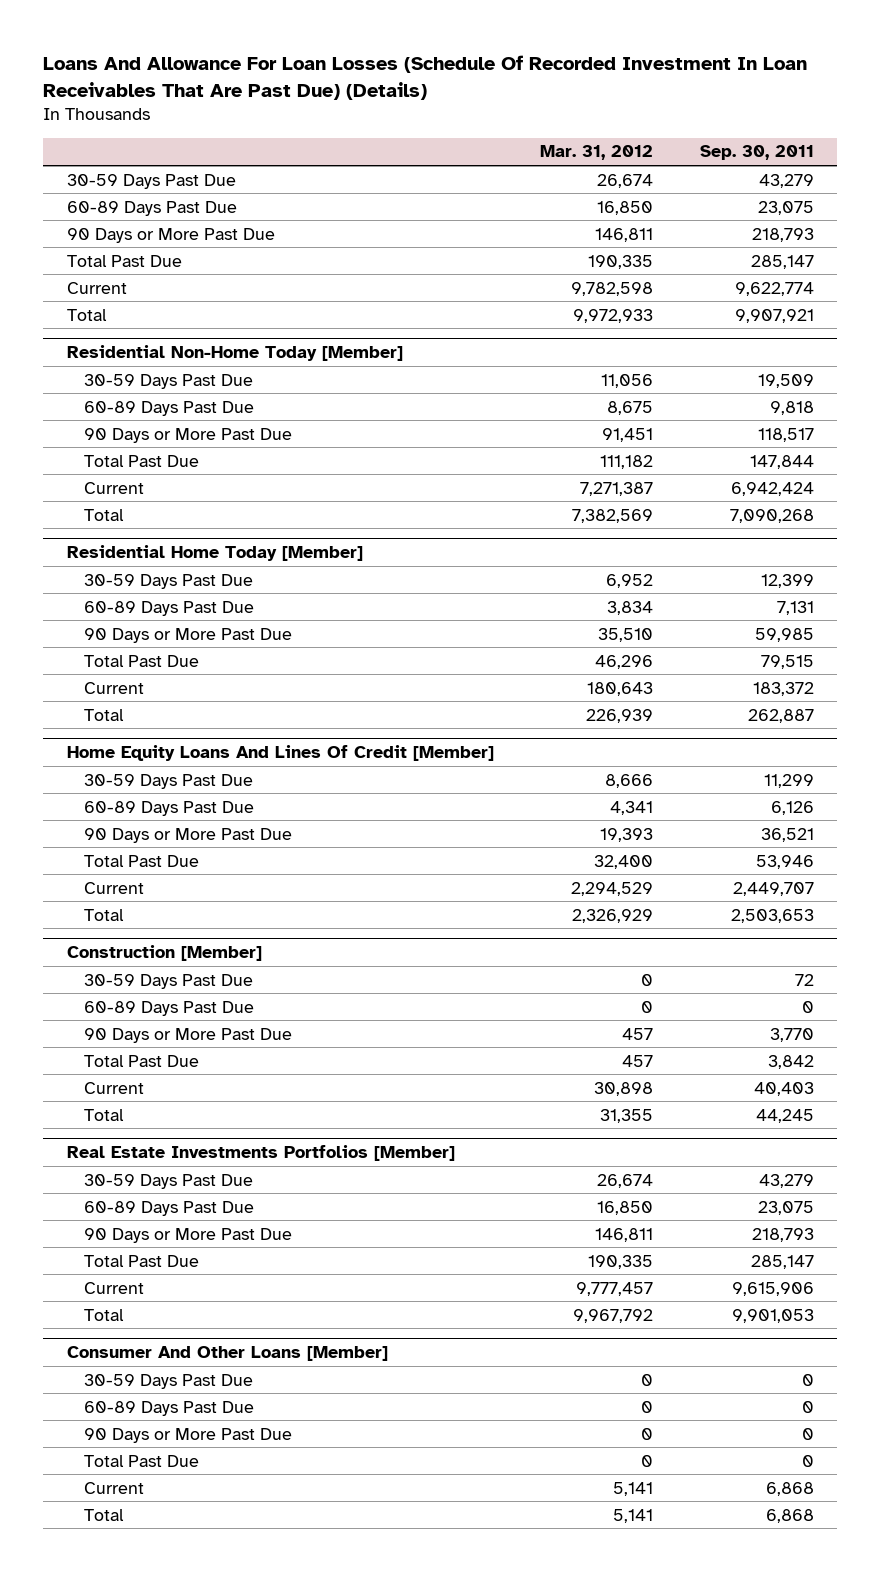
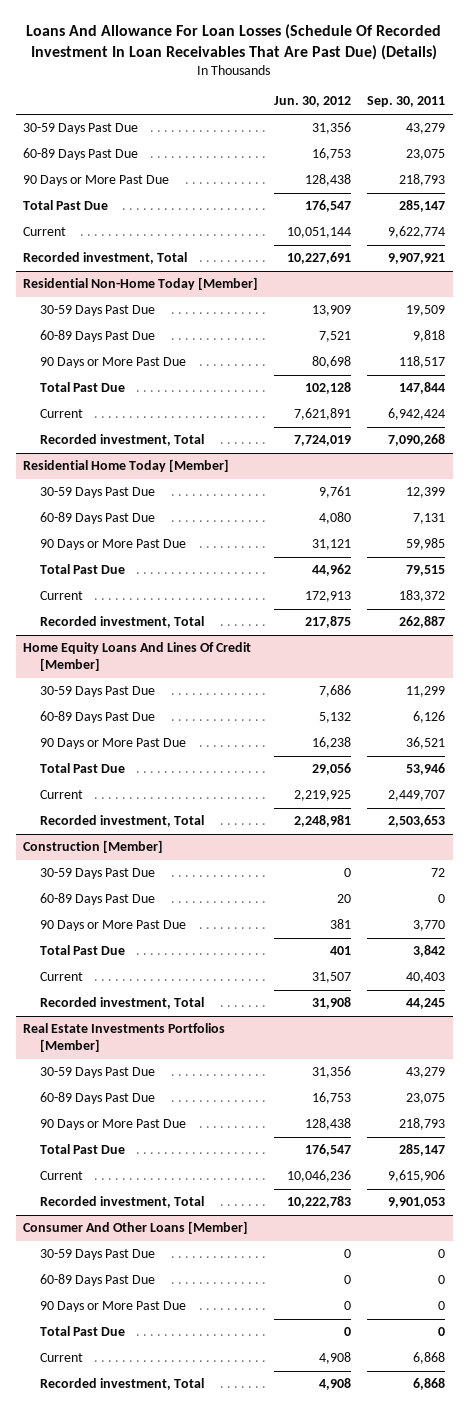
- | Mar. 31, 2012 | Sep. 30, 2011
+ | Jun. 30, 2012 | Sep. 30, 2011
- Total | 9,972,933 | 9,907,921
+ Recorded investment, Total | 10,227,691 | 9,907,921
@ Residential Non-Home Today [Member]
- Total | 7,382,569 | 7,090,268
+ Recorded investment, Total | 7,724,019 | 7,090,268
@ Residential Home Today [Member]
- Total | 226,939 | 262,887
+ Recorded investment, Total | 217,875 | 262,887
@ Home Equity Loans And Lines Of Credit [Member]
- Total | 2,326,929 | 2,503,653
+ Recorded investment, Total | 2,248,981 | 2,503,653
@ Construction [Member]
- Total | 31,355 | 44,245
+ Recorded investment, Total | 31,908 | 44,245
@ Real Estate Investments Portfolios [Member]
- Total | 9,967,792 | 9,901,053
+ Recorded investment, Total | 10,222,783 | 9,901,053
@ Consumer And Other Loans [Member]
- Total | 5,141 | 6,868
+ Recorded investment, Total | 4,908 | 6,868

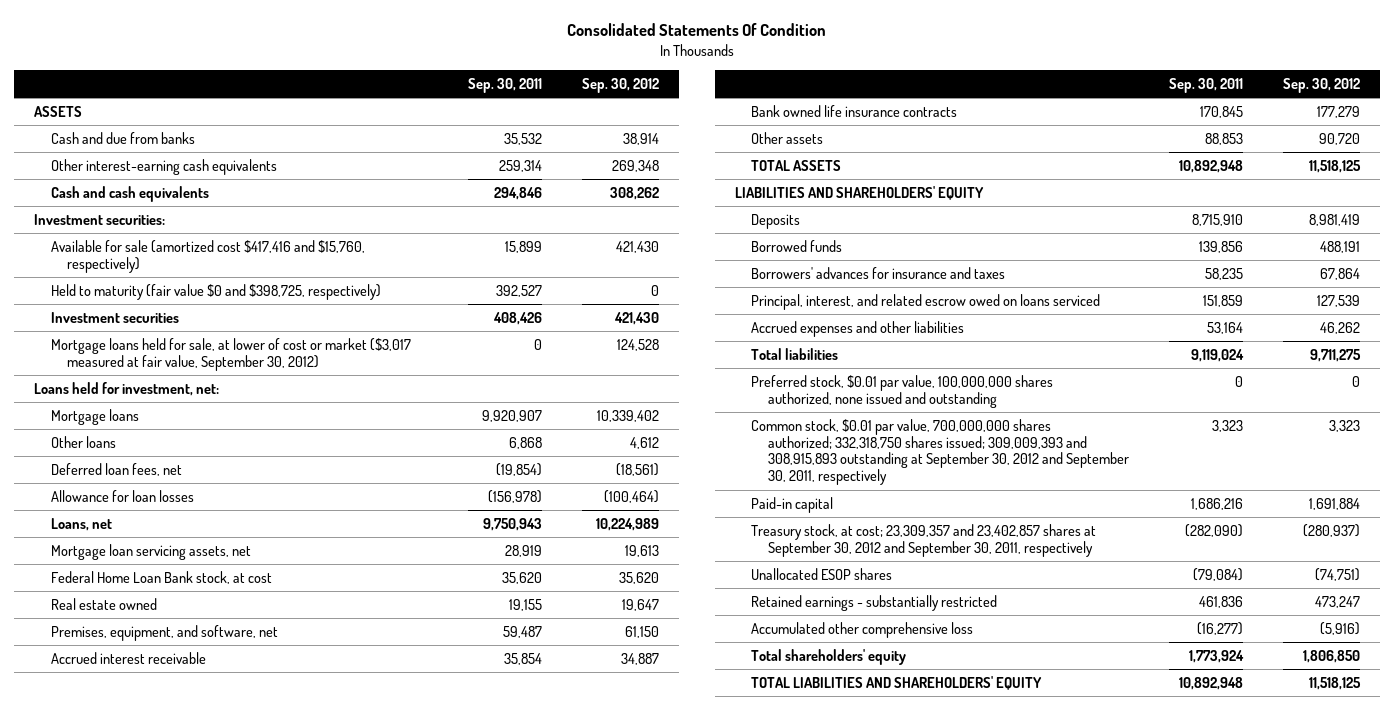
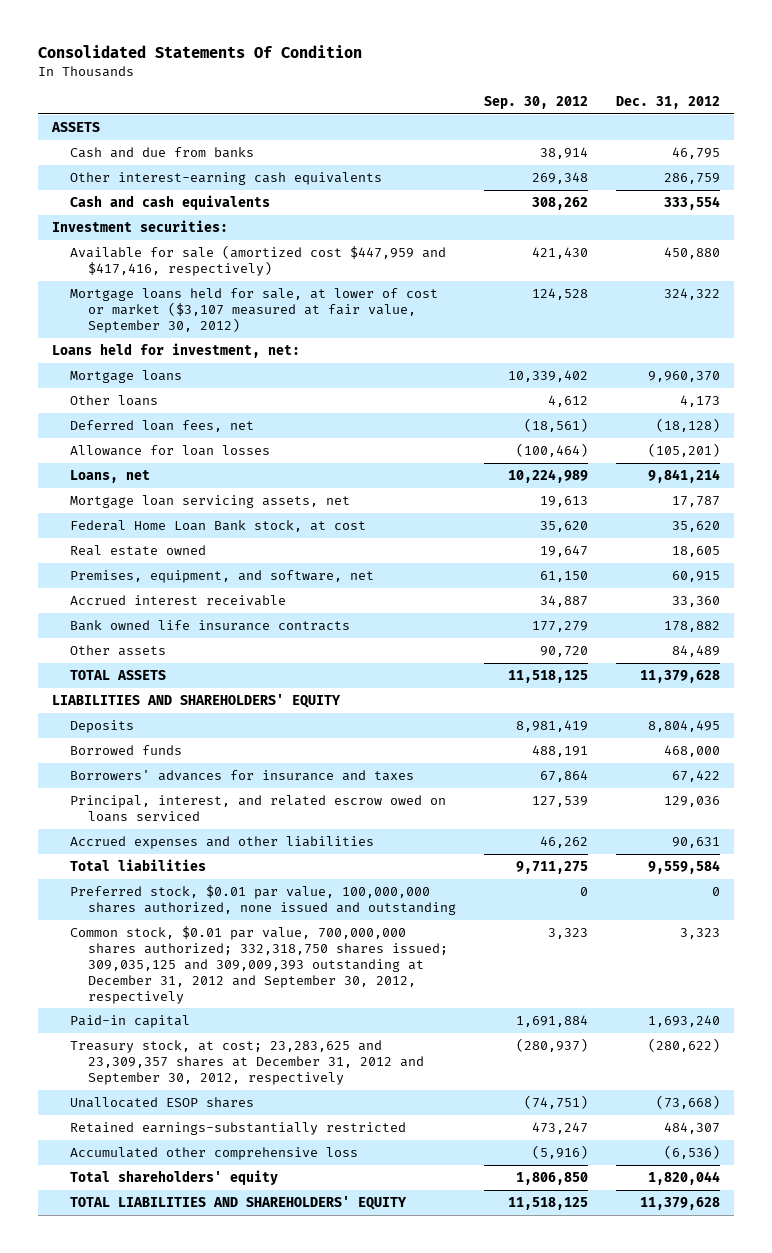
- | Sep. 30, 2011 | Sep. 30, 2012
+ | Sep. 30, 2012 | Dec. 31, 2012
- Available for sale (amortized cost $417,416 and $15,760, respectively) | 15,899 | 421,430
- Held to maturity (fair value $0 and $398,725, respectively) | 392,527 | 0
- Investment securities | 408,426 | 421,430
- Mortgage loans held for sale, at lower of cost or market ($3,017 measured at fair value, September 30, 2012) | 0 | 124,528
+ Available for sale (amortized cost $447,959 and $417,416, respectively) | 421,430 | 450,880
+ Mortgage loans held for sale, at lower of cost or market ($3,107 measured at fair value, September 30, 2012) | 124,528 | 324,322
- Common stock, $0.01 par value, 700,000,000 shares authorized; 332,318,750 shares issued; 309,009,393 and 308,915,893 outstanding at September 30, 2012 and September 30, 2011, respectively | 3,323 | 3,323
+ Common stock, $0.01 par value, 700,000,000 shares authorized; 332,318,750 shares issued; 309,035,125 and 309,009,393 outstanding at December 31, 2012 and September 30, 2012, respectively | 3,323 | 3,323
- Treasury stock, at cost; 23,309,357 and 23,402,857 shares at September 30, 2012 and September 30, 2011, respectively | (282,090) | (280,937)
+ Treasury stock, at cost; 23,283,625 and 23,309,357 shares at December 31, 2012 and September 30, 2012, respectively | (280,937) | (280,622)
- Retained earnings - substantially restricted | 461,836 | 473,247
+ Retained earnings-substantially restricted | 473,247 | 484,307

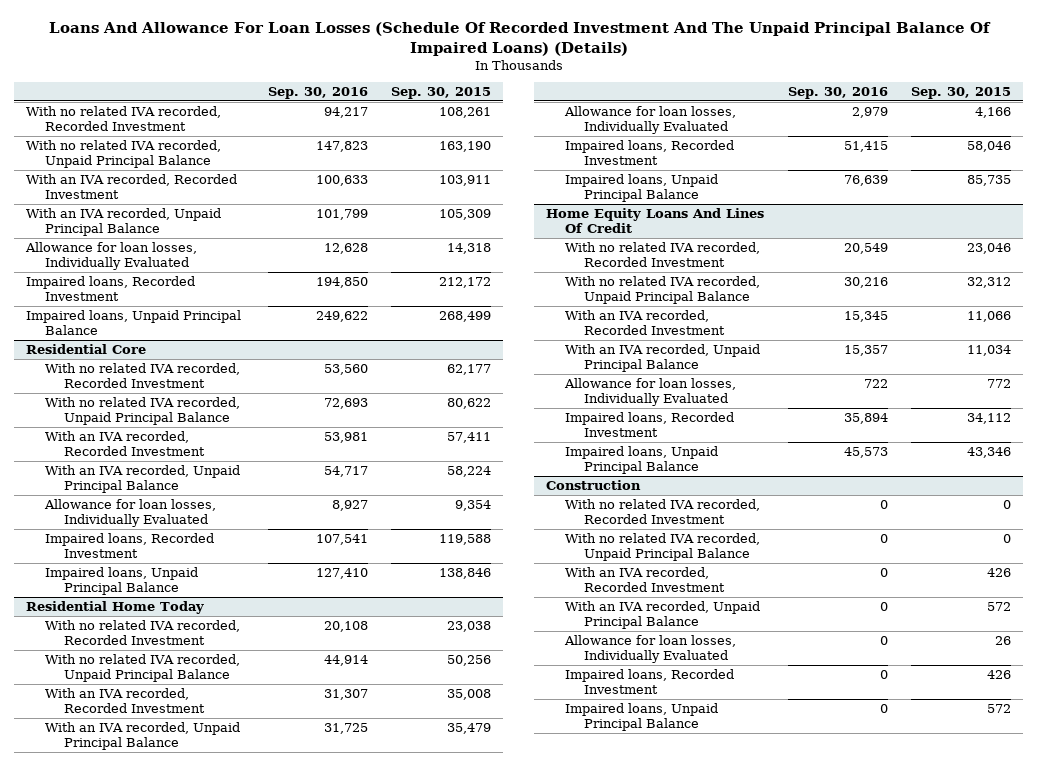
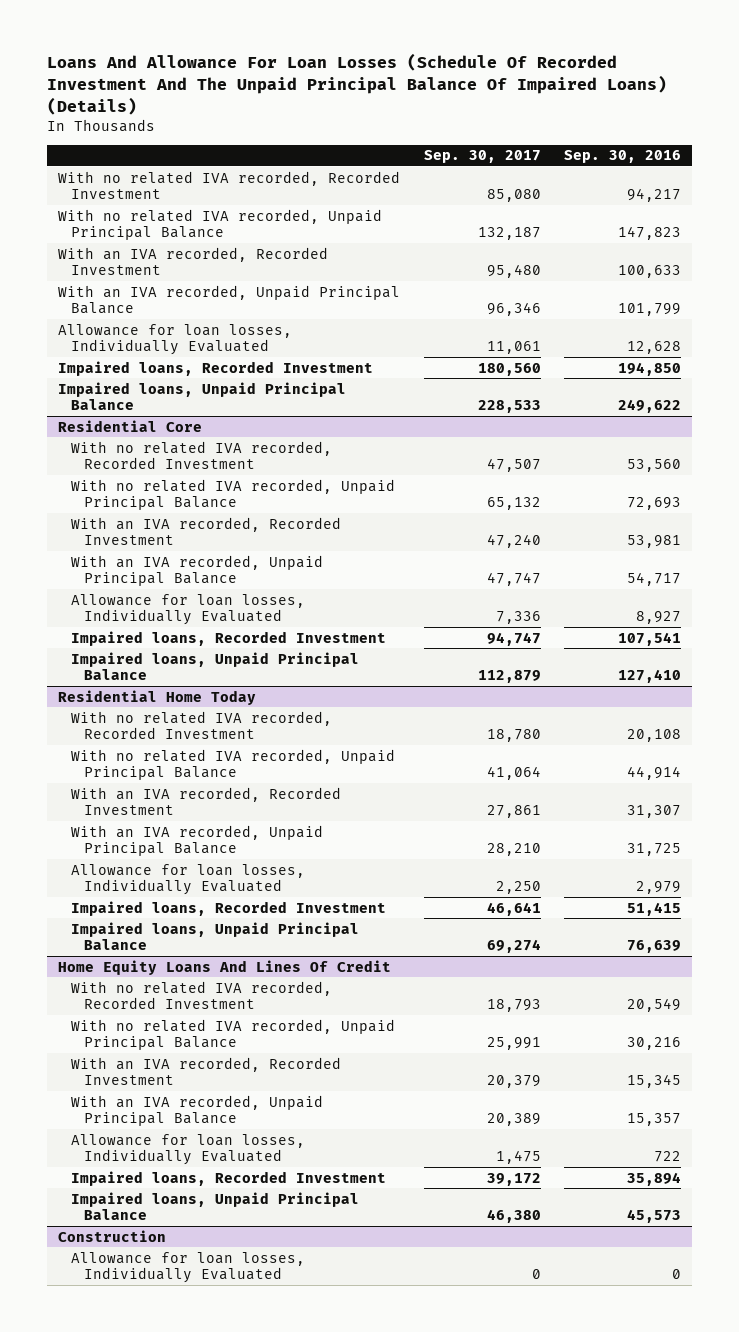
- | Sep. 30, 2016 | Sep. 30, 2015
+ | Sep. 30, 2017 | Sep. 30, 2016
@ Construction
- With no related IVA recorded, Recorded Investment | 0 | 0
- With no related IVA recorded, Unpaid Principal Balance | 0 | 0
- With an IVA recorded, Recorded Investment | 0 | 426
- With an IVA recorded, Unpaid Principal Balance | 0 | 572
- Impaired loans, Recorded Investment | 0 | 426
- Impaired loans, Unpaid Principal Balance | 0 | 572

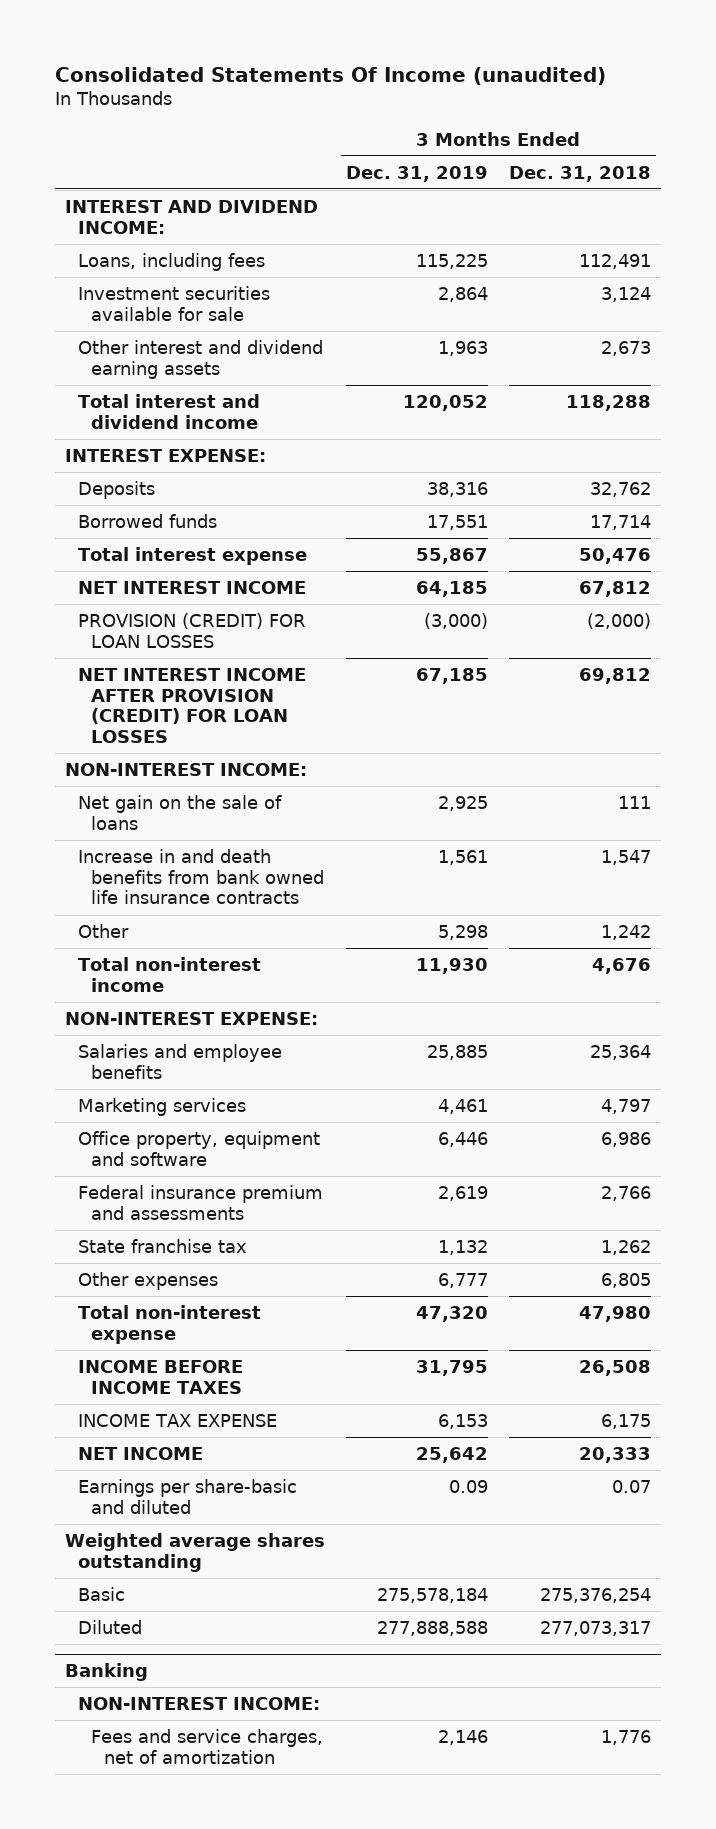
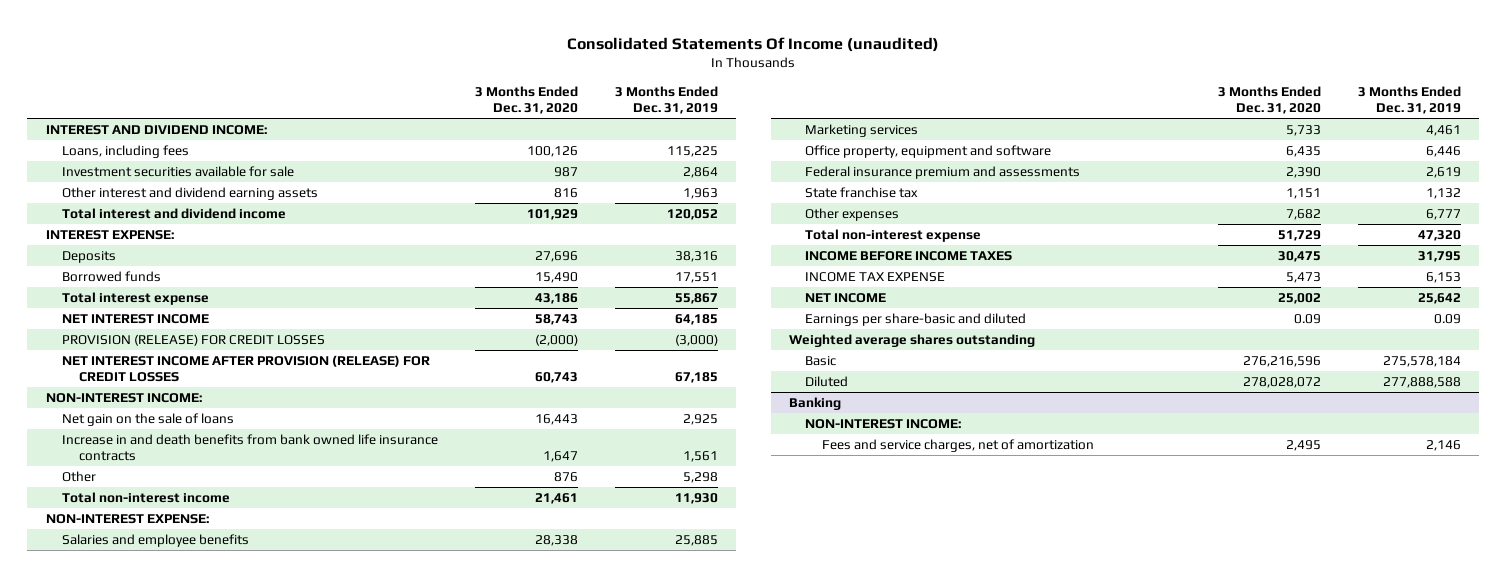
- | 3 Months Ended Dec. 31, 2019 | 3 Months Ended Dec. 31, 2018
+ | 3 Months Ended Dec. 31, 2020 | 3 Months Ended Dec. 31, 2019
- PROVISION (CREDIT) FOR LOAN LOSSES | (3,000) | (2,000)
- NET INTEREST INCOME AFTER PROVISION (CREDIT) FOR LOAN LOSSES | 67,185 | 69,812
+ PROVISION (RELEASE) FOR CREDIT LOSSES | (2,000) | (3,000)
+ NET INTEREST INCOME AFTER PROVISION (RELEASE) FOR CREDIT LOSSES | 60,743 | 67,185

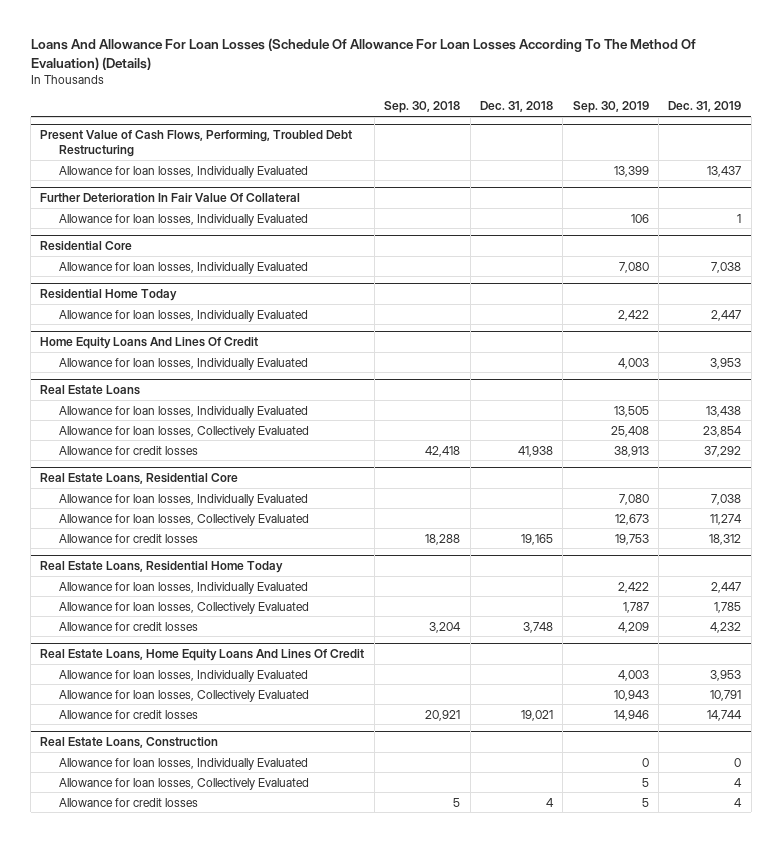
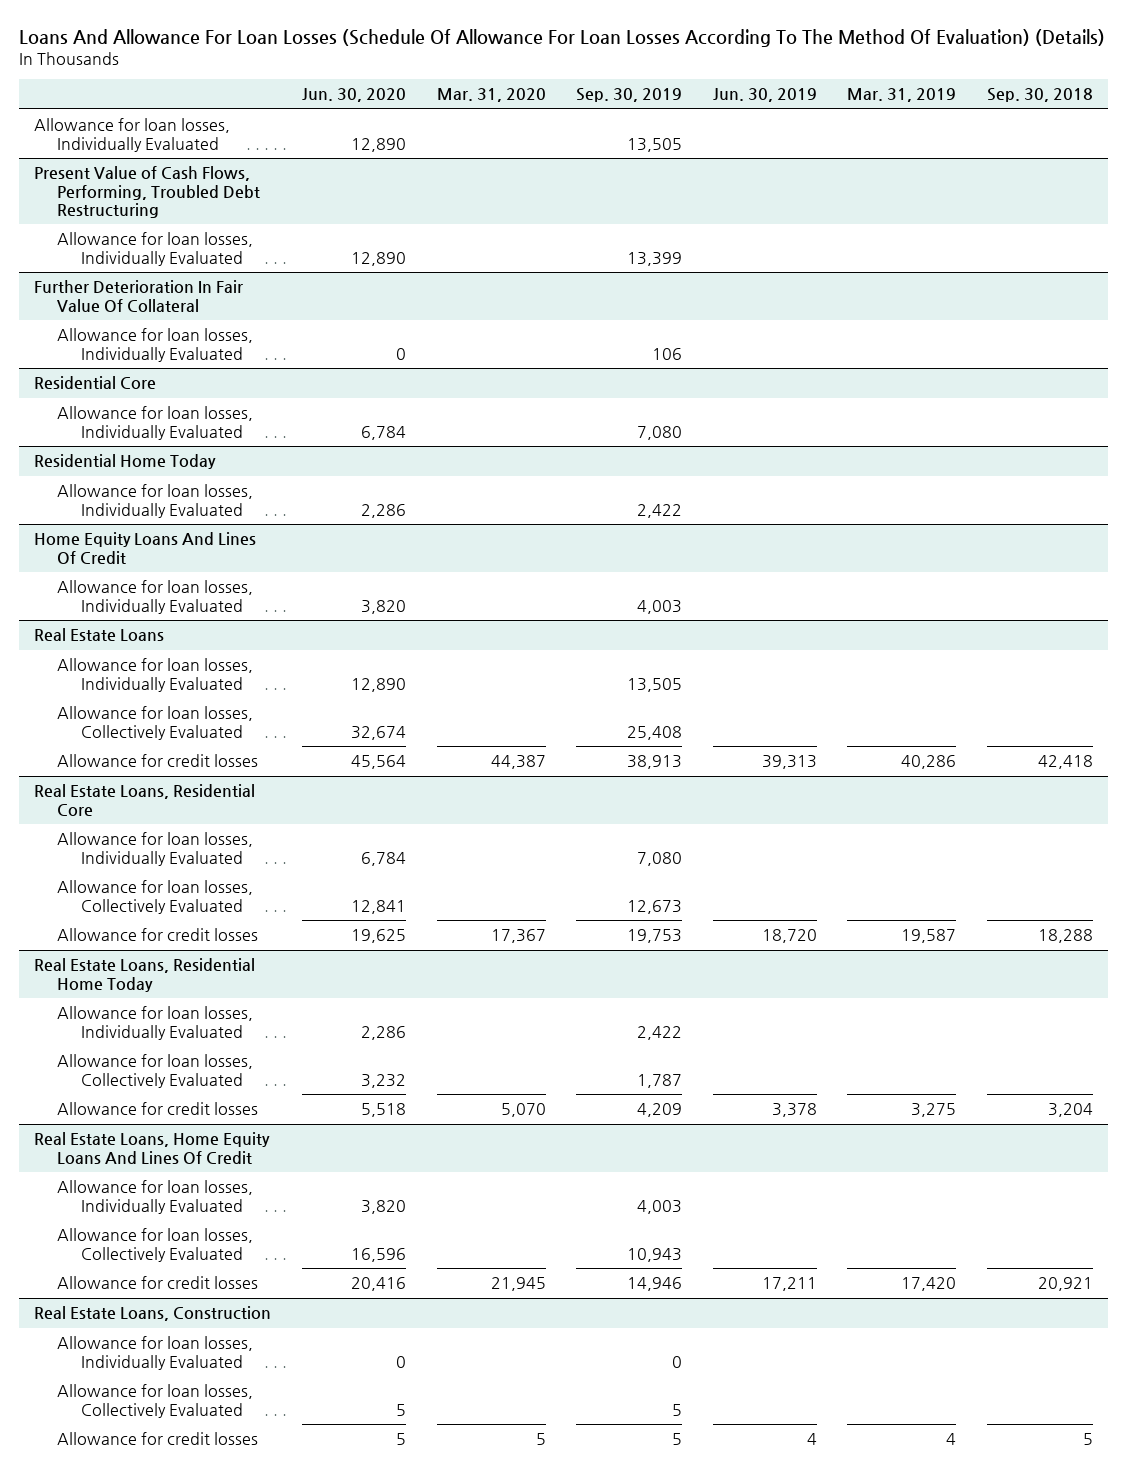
- | Sep. 30, 2018 | Dec. 31, 2018 | Sep. 30, 2019 | Dec. 31, 2019
+ | Jun. 30, 2020 | Mar. 31, 2020 | Sep. 30, 2019 | Jun. 30, 2019 | Mar. 31, 2019 | Sep. 30, 2018
+ Allowance for loan losses, Individually Evaluated | 12,890 | | 13,505 | | |

